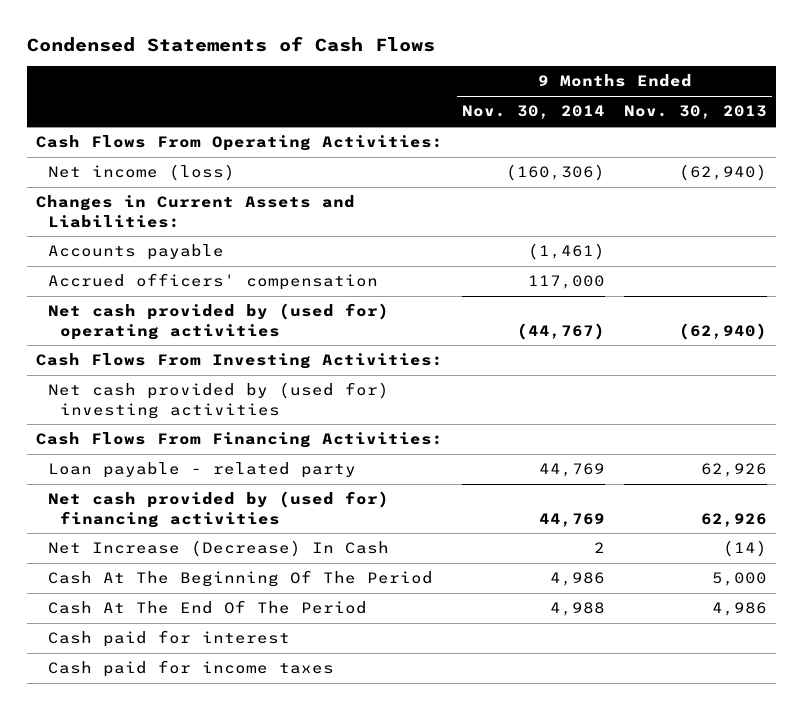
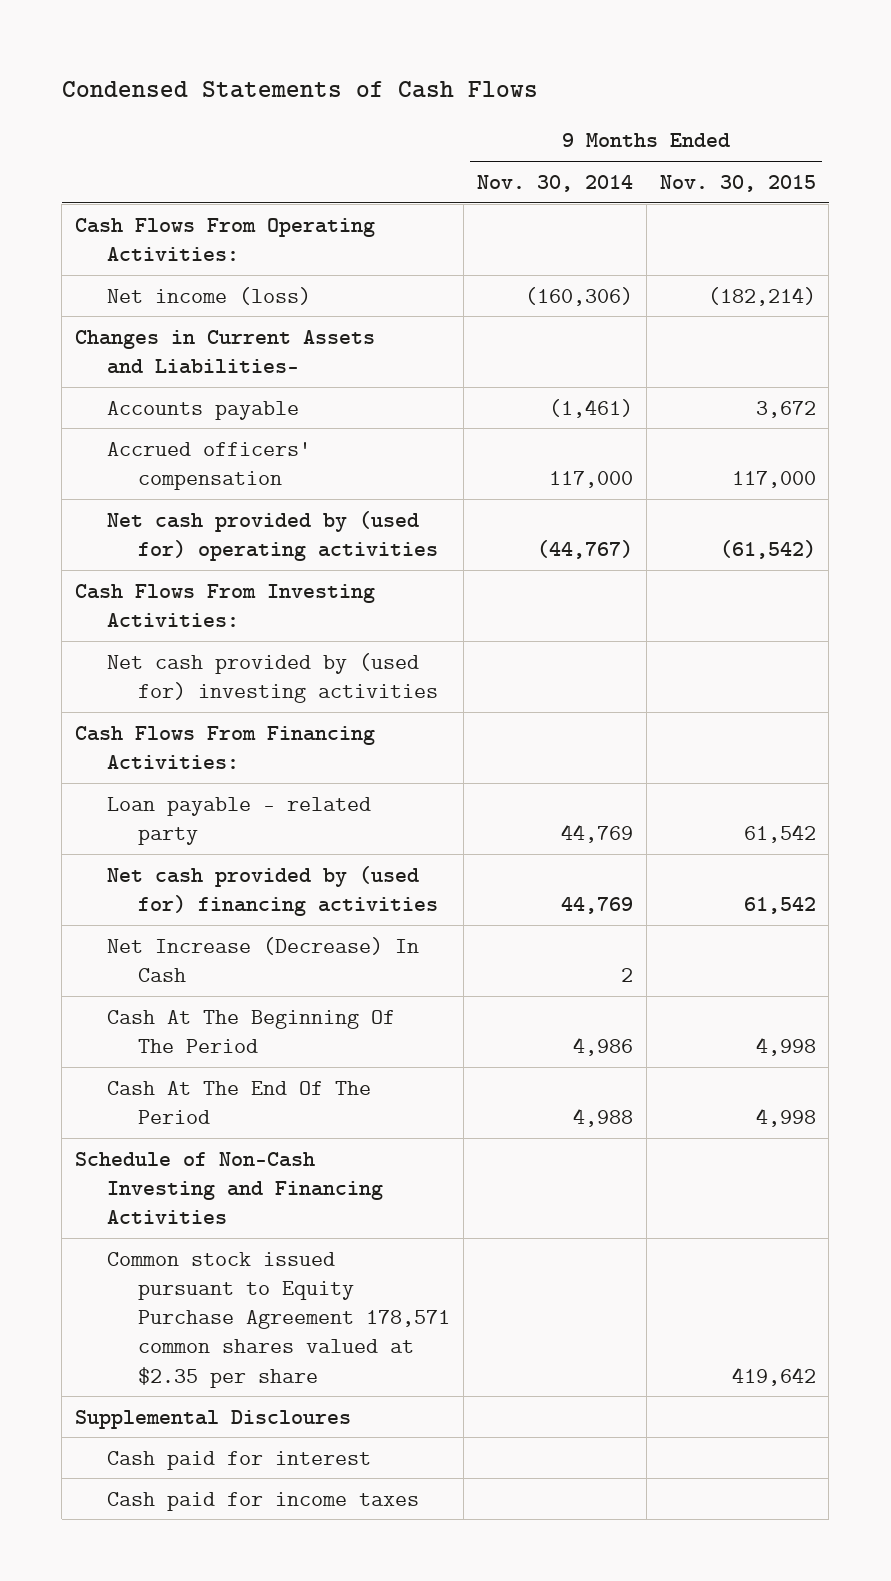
- | 9 Months Ended Nov. 30, 2014 | 9 Months Ended Nov. 30, 2013
+ | 9 Months Ended Nov. 30, 2014 | 9 Months Ended Nov. 30, 2015
- Changes in Current Assets and Liabilities:
+ Changes in Current Assets and Liabilities-
+ Schedule of Non-Cash Investing and Financing Activities
+ Common stock issued pursuant to Equity Purchase Agreement 178,571 common shares valued at $2.35 per share | | 419,642
+ Supplemental Discloures

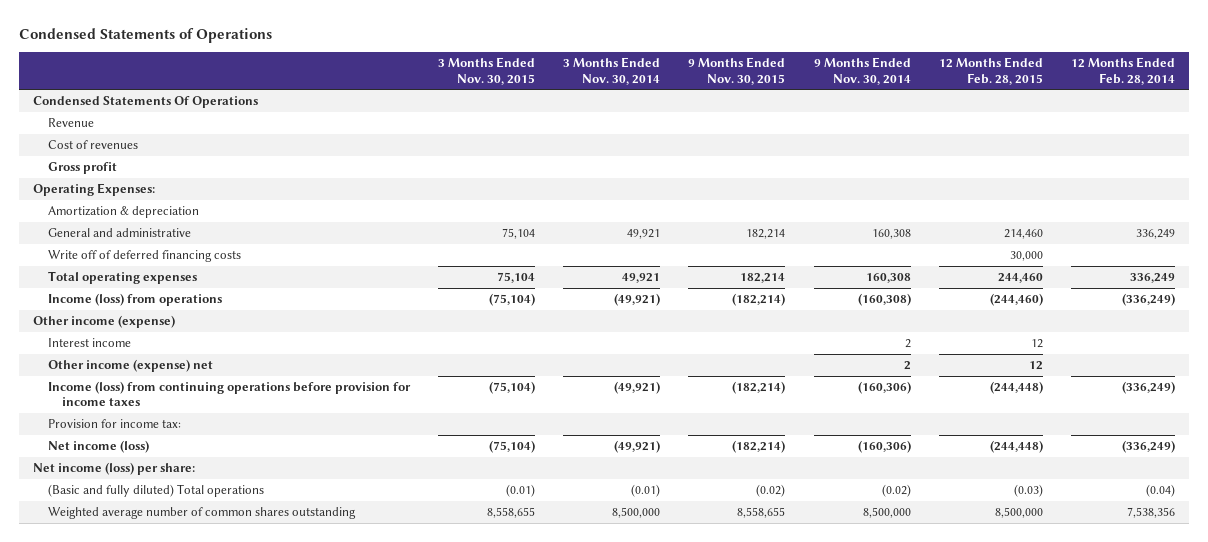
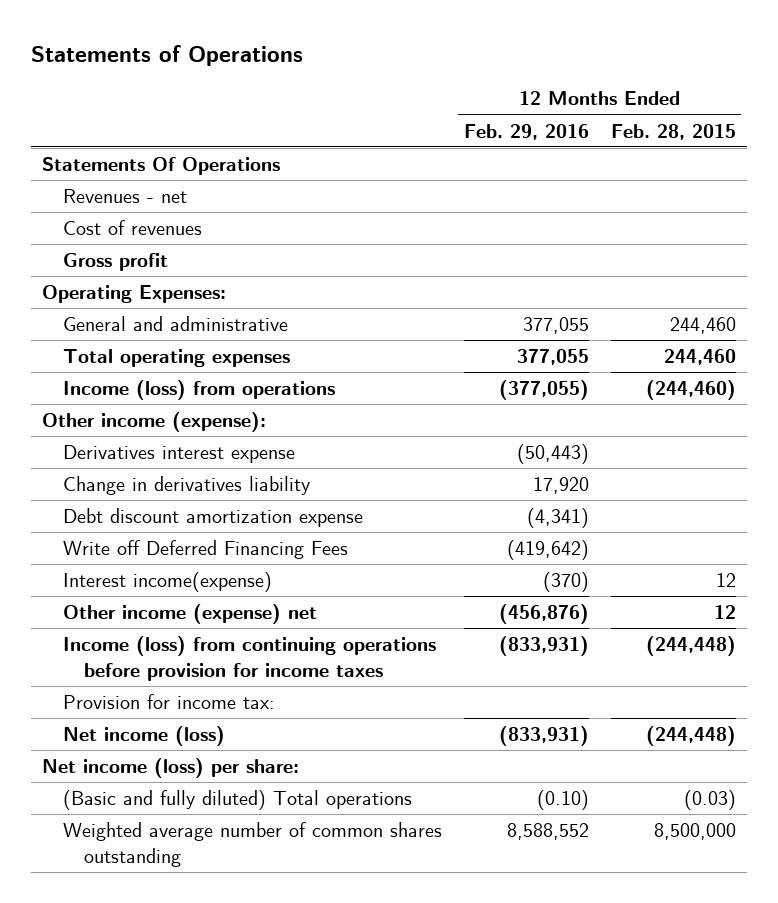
- Condensed Statements of Operations
+ Statements of Operations
- | 3 Months Ended Nov. 30, 2015 | 3 Months Ended Nov. 30, 2014 | 9 Months Ended Nov. 30, 2015 | 9 Months Ended Nov. 30, 2014 | 12 Months Ended Feb. 28, 2015 | 12 Months Ended Feb. 28, 2014
+ | 12 Months Ended Feb. 29, 2016 | 12 Months Ended Feb. 28, 2015
- Condensed Statements Of Operations
- Revenue
+ Statements Of Operations
+ Revenues - net
- Amortization & depreciation
- General and administrative | 75,104 | 49,921 | 182,214 | 160,308 | 214,460 | 336,249
- Write off of deferred financing costs | | | | | 30,000 |
+ General and administrative | 377,055 | 244,460
- Other income (expense)
- Interest income | | | | 2 | 12 |
+ Other income (expense):
+ Derivatives interest expense | (50,443) |
+ Change in derivatives liability | 17,920 |
+ Debt discount amortization expense | (4,341) |
+ Write off Deferred Financing Fees | (419,642) |
+ Interest income(expense) | (370) | 12

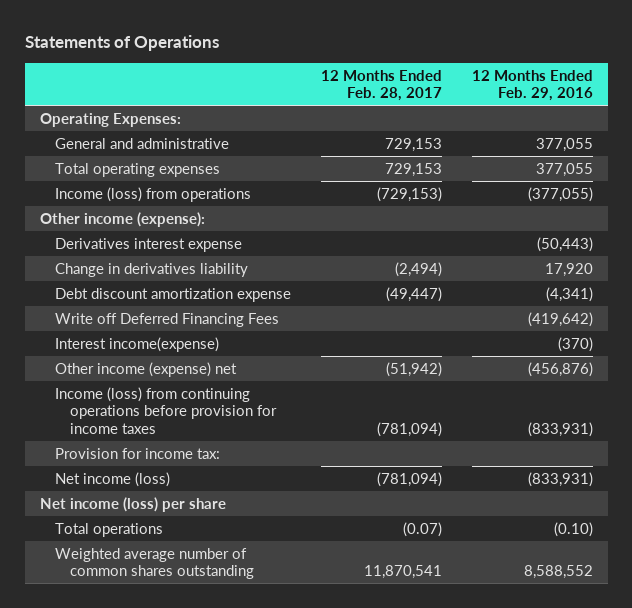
- | 12 Months Ended Feb. 29, 2016 | 12 Months Ended Feb. 28, 2015
+ | 12 Months Ended Feb. 28, 2017 | 12 Months Ended Feb. 29, 2016
- Statements Of Operations
- Revenues - net
- Cost of revenues
- Gross profit
- Net income (loss) per share:
- (Basic and fully diluted) Total operations | (0.10) | (0.03)
+ Net income (loss) per share
+ Total operations | (0.07) | (0.10)

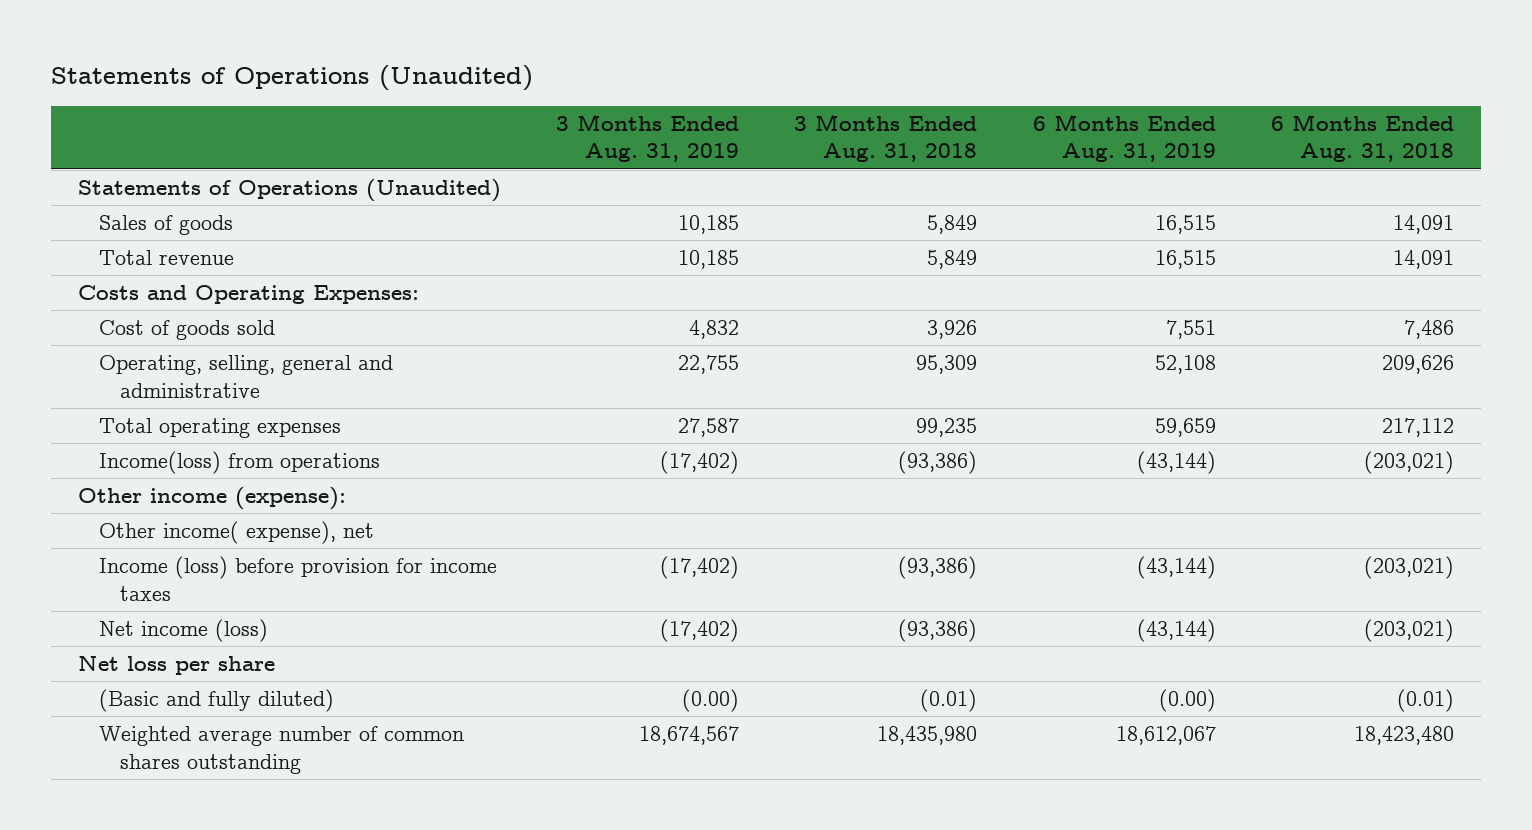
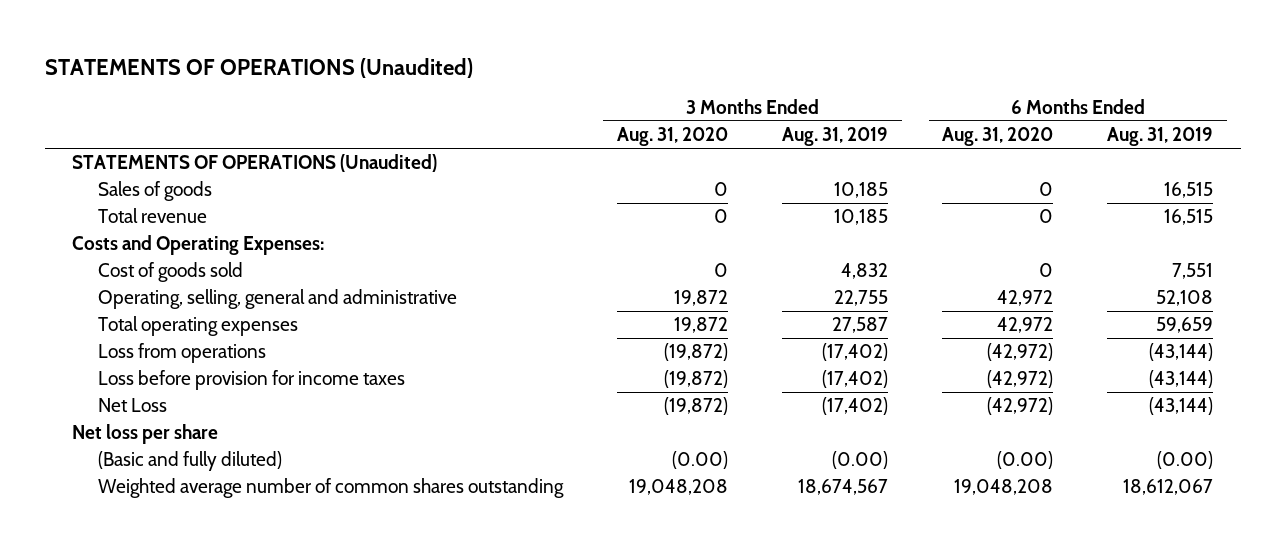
- Statements of Operations (Unaudited)
+ STATEMENTS OF OPERATIONS (Unaudited)
- | 3 Months Ended Aug. 31, 2019 | 3 Months Ended Aug. 31, 2018 | 6 Months Ended Aug. 31, 2019 | 6 Months Ended Aug. 31, 2018
+ | 3 Months Ended Aug. 31, 2020 | 3 Months Ended Aug. 31, 2019 | 6 Months Ended Aug. 31, 2020 | 6 Months Ended Aug. 31, 2019
- Statements of Operations (Unaudited)
+ STATEMENTS OF OPERATIONS (Unaudited)
- Income(loss) from operations | (17,402) | (93,386) | (43,144) | (203,021)
- Other income (expense):
- Other income( expense), net
- Income (loss) before provision for income taxes | (17,402) | (93,386) | (43,144) | (203,021)
- Net income (loss) | (17,402) | (93,386) | (43,144) | (203,021)
+ Loss from operations | (19,872) | (17,402) | (42,972) | (43,144)
+ Loss before provision for income taxes | (19,872) | (17,402) | (42,972) | (43,144)
+ Net Loss | (19,872) | (17,402) | (42,972) | (43,144)

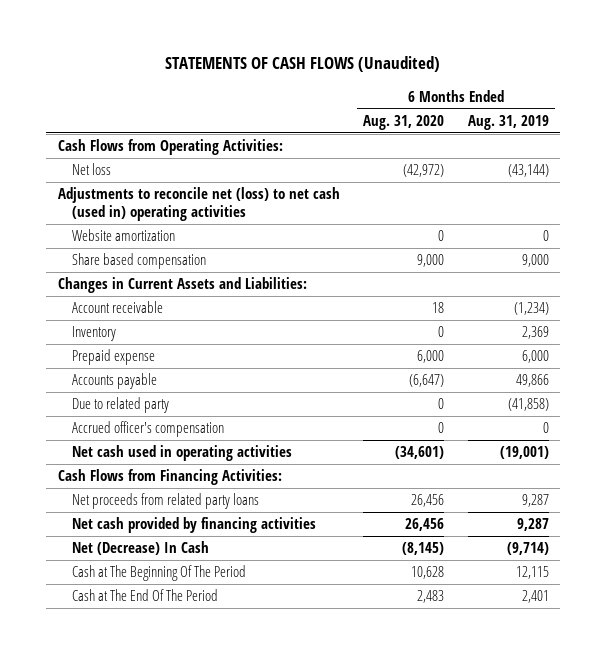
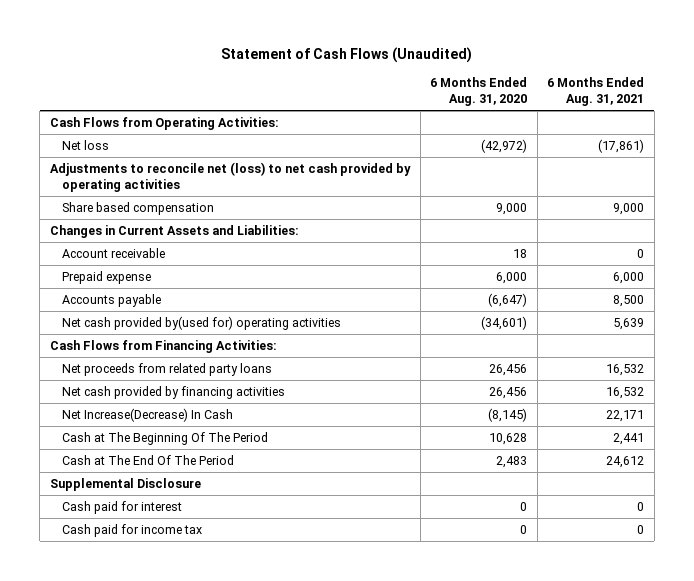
- STATEMENTS OF CASH FLOWS (Unaudited)
+ Statement of Cash Flows (Unaudited)
- | 6 Months Ended Aug. 31, 2020 | 6 Months Ended Aug. 31, 2019
+ | 6 Months Ended Aug. 31, 2020 | 6 Months Ended Aug. 31, 2021
- Adjustments to reconcile net (loss) to net cash (used in) operating activities
- Website amortization | 0 | 0
+ Adjustments to reconcile net (loss) to net cash provided by operating activities
- Inventory | 0 | 2,369
- Due to related party | 0 | (41,858)
- Accrued officer's compensation | 0 | 0
- Net cash used in operating activities | (34,601) | (19,001)
+ Net cash provided by(used for) operating activities | (34,601) | 5,639
- Net (Decrease) In Cash | (8,145) | (9,714)
+ Net Increase(Decrease) In Cash | (8,145) | 22,171
+ Supplemental Disclosure
+ Cash paid for interest | 0 | 0
+ Cash paid for income tax | 0 | 0

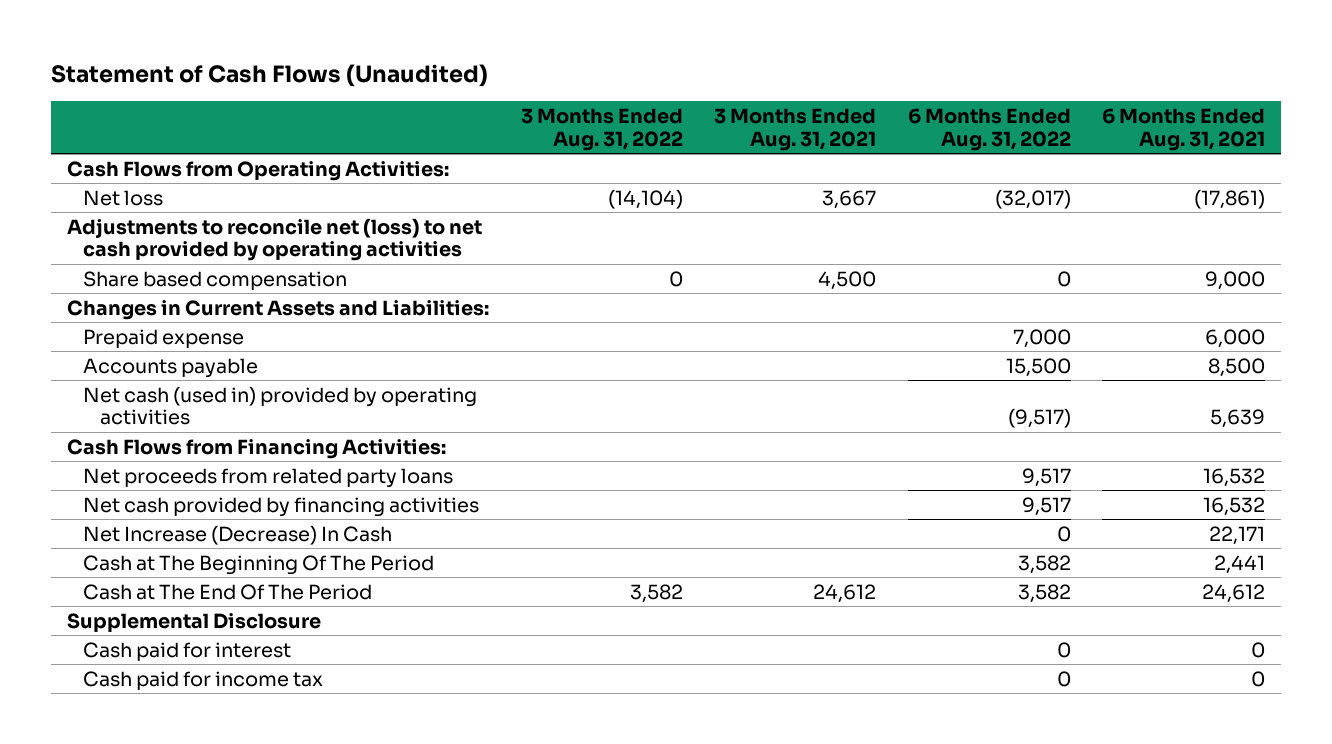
- | 6 Months Ended Aug. 31, 2020 | 6 Months Ended Aug. 31, 2021
+ | 3 Months Ended Aug. 31, 2022 | 3 Months Ended Aug. 31, 2021 | 6 Months Ended Aug. 31, 2022 | 6 Months Ended Aug. 31, 2021
- Account receivable | 18 | 0
- Net cash provided by(used for) operating activities | (34,601) | 5,639
+ Net cash (used in) provided by operating activities | | | (9,517) | 5,639
- Net Increase(Decrease) In Cash | (8,145) | 22,171
+ Net Increase (Decrease) In Cash | | | 0 | 22,171

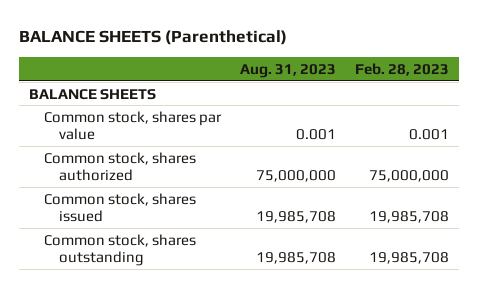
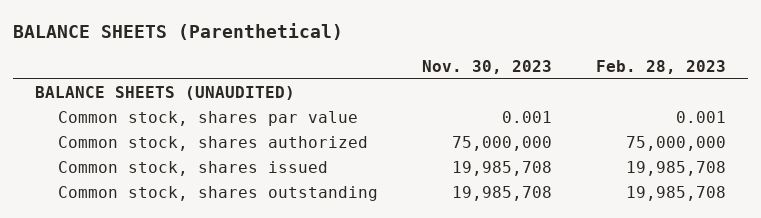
- | Aug. 31, 2023 | Feb. 28, 2023
+ | Nov. 30, 2023 | Feb. 28, 2023
- BALANCE SHEETS
+ BALANCE SHEETS (UNAUDITED)

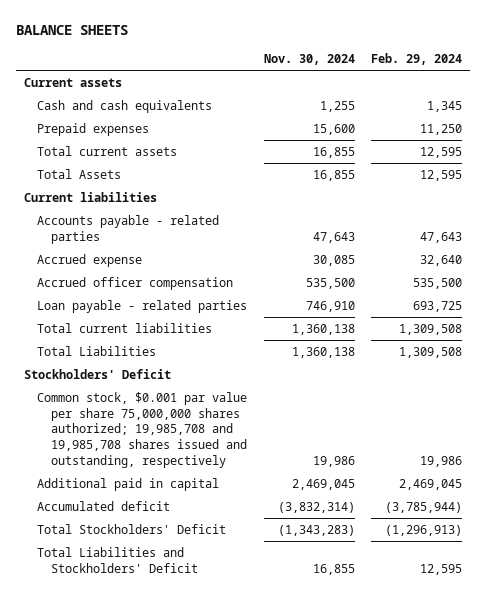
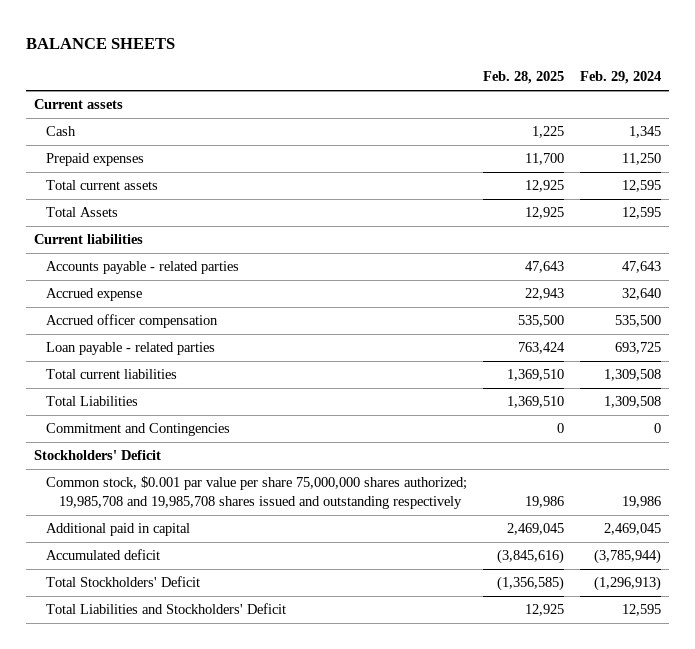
- | Nov. 30, 2024 | Feb. 29, 2024
+ | Feb. 28, 2025 | Feb. 29, 2024
- Cash and cash equivalents | 1,255 | 1,345
+ Cash | 1,225 | 1,345
+ Commitment and Contingencies | 0 | 0
- Common stock, $0.001 par value per share 75,000,000 shares authorized; 19,985,708 and 19,985,708 shares issued and outstanding, respectively | 19,986 | 19,986
+ Common stock, $0.001 par value per share 75,000,000 shares authorized; 19,985,708 and 19,985,708 shares issued and outstanding respectively | 19,986 | 19,986

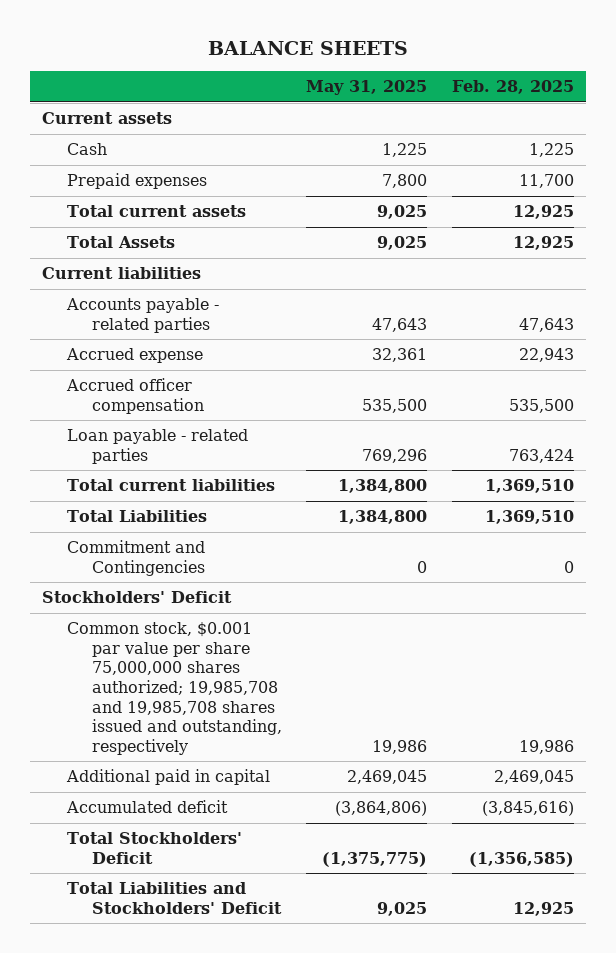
- | Feb. 28, 2025 | Feb. 29, 2024
+ | May 31, 2025 | Feb. 28, 2025
- Common stock, $0.001 par value per share 75,000,000 shares authorized; 19,985,708 and 19,985,708 shares issued and outstanding respectively | 19,986 | 19,986
+ Common stock, $0.001 par value per share 75,000,000 shares authorized; 19,985,708 and 19,985,708 shares issued and outstanding, respectively | 19,986 | 19,986

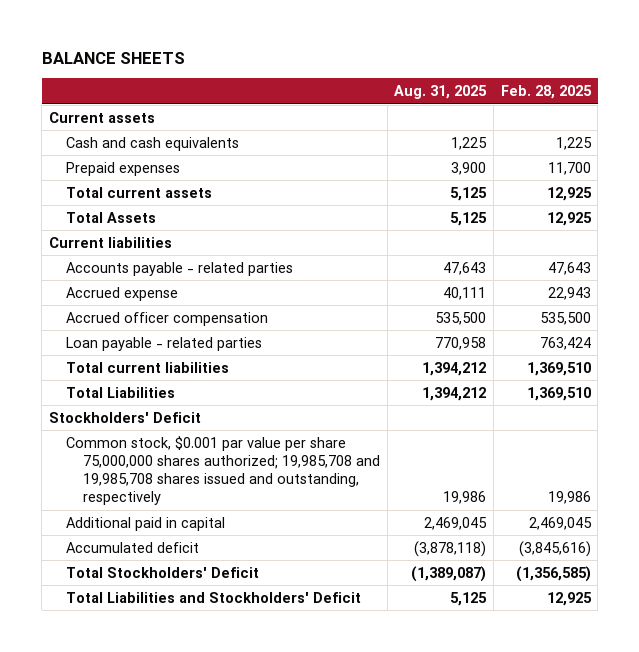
- | May 31, 2025 | Feb. 28, 2025
+ | Aug. 31, 2025 | Feb. 28, 2025
- Cash | 1,225 | 1,225
+ Cash and cash equivalents | 1,225 | 1,225
- Commitment and Contingencies | 0 | 0

